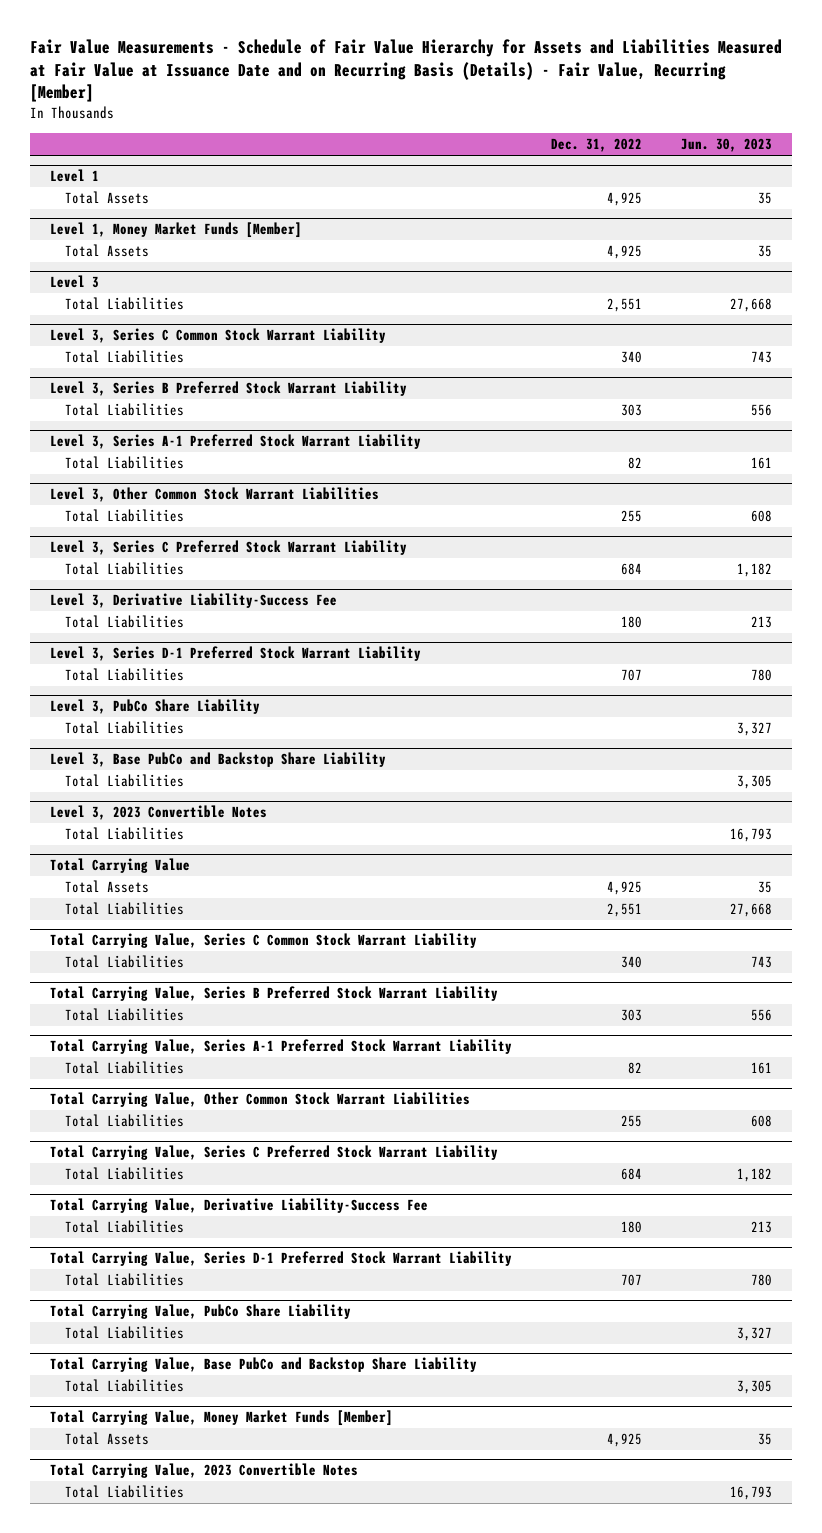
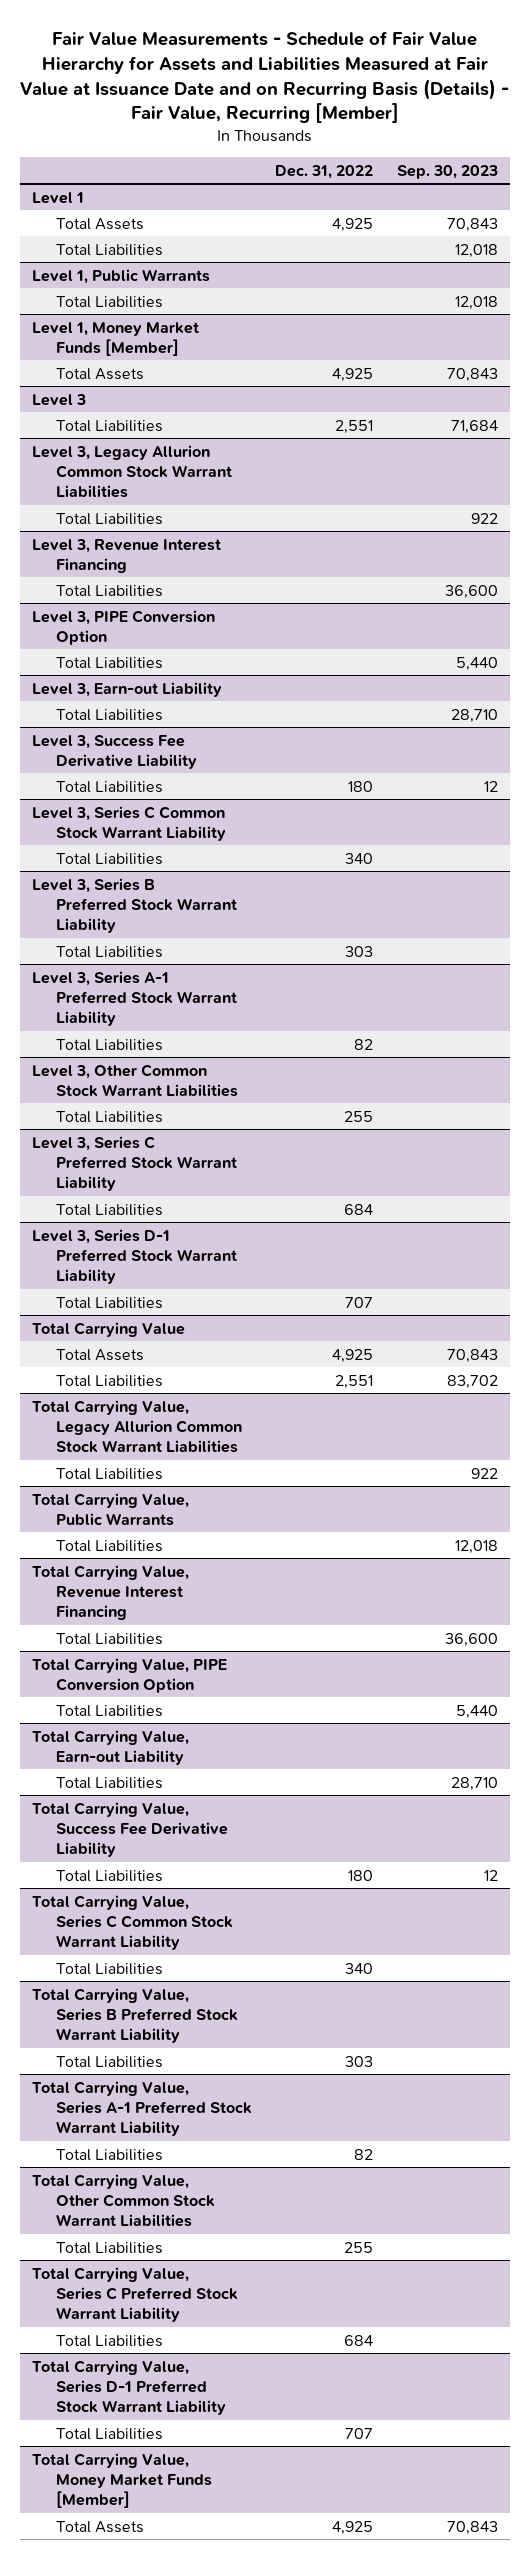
- | Dec. 31, 2022 | Jun. 30, 2023
+ | Dec. 31, 2022 | Sep. 30, 2023
@ Level 1
+ Total Liabilities | | 12,018
+ Level 1, Public Warrants
+ Total Liabilities | | 12,018
+ Level 3, Legacy Allurion Common Stock Warrant Liabilities
+ Total Liabilities | | 922
+ Level 3, Revenue Interest Financing
+ Total Liabilities | | 36,600
+ Level 3, PIPE Conversion Option
+ Total Liabilities | | 5,440
+ Level 3, Earn-out Liability
+ Total Liabilities | | 28,710
+ Level 3, Success Fee Derivative Liability
+ Total Liabilities | 180 | 12
- Level 3, Derivative Liability-Success Fee
- Total Liabilities | 180 | 213
- Level 3, PubCo Share Liability
- Total Liabilities | | 3,327
- Level 3, Base PubCo and Backstop Share Liability
- Total Liabilities | | 3,305
- Level 3, 2023 Convertible Notes
- Total Liabilities | | 16,793
+ Total Carrying Value, Legacy Allurion Common Stock Warrant Liabilities
+ Total Liabilities | | 922
+ Total Carrying Value, Public Warrants
+ Total Liabilities | | 12,018
+ Total Carrying Value, Revenue Interest Financing
+ Total Liabilities | | 36,600
+ Total Carrying Value, PIPE Conversion Option
+ Total Liabilities | | 5,440
+ Total Carrying Value, Earn-out Liability
+ Total Liabilities | | 28,710
+ Total Carrying Value, Success Fee Derivative Liability
+ Total Liabilities | 180 | 12
- Total Carrying Value, Derivative Liability-Success Fee
- Total Liabilities | 180 | 213
- Total Carrying Value, PubCo Share Liability
- Total Liabilities | | 3,327
- Total Carrying Value, Base PubCo and Backstop Share Liability
- Total Liabilities | | 3,305
- Total Carrying Value, 2023 Convertible Notes
- Total Liabilities | | 16,793

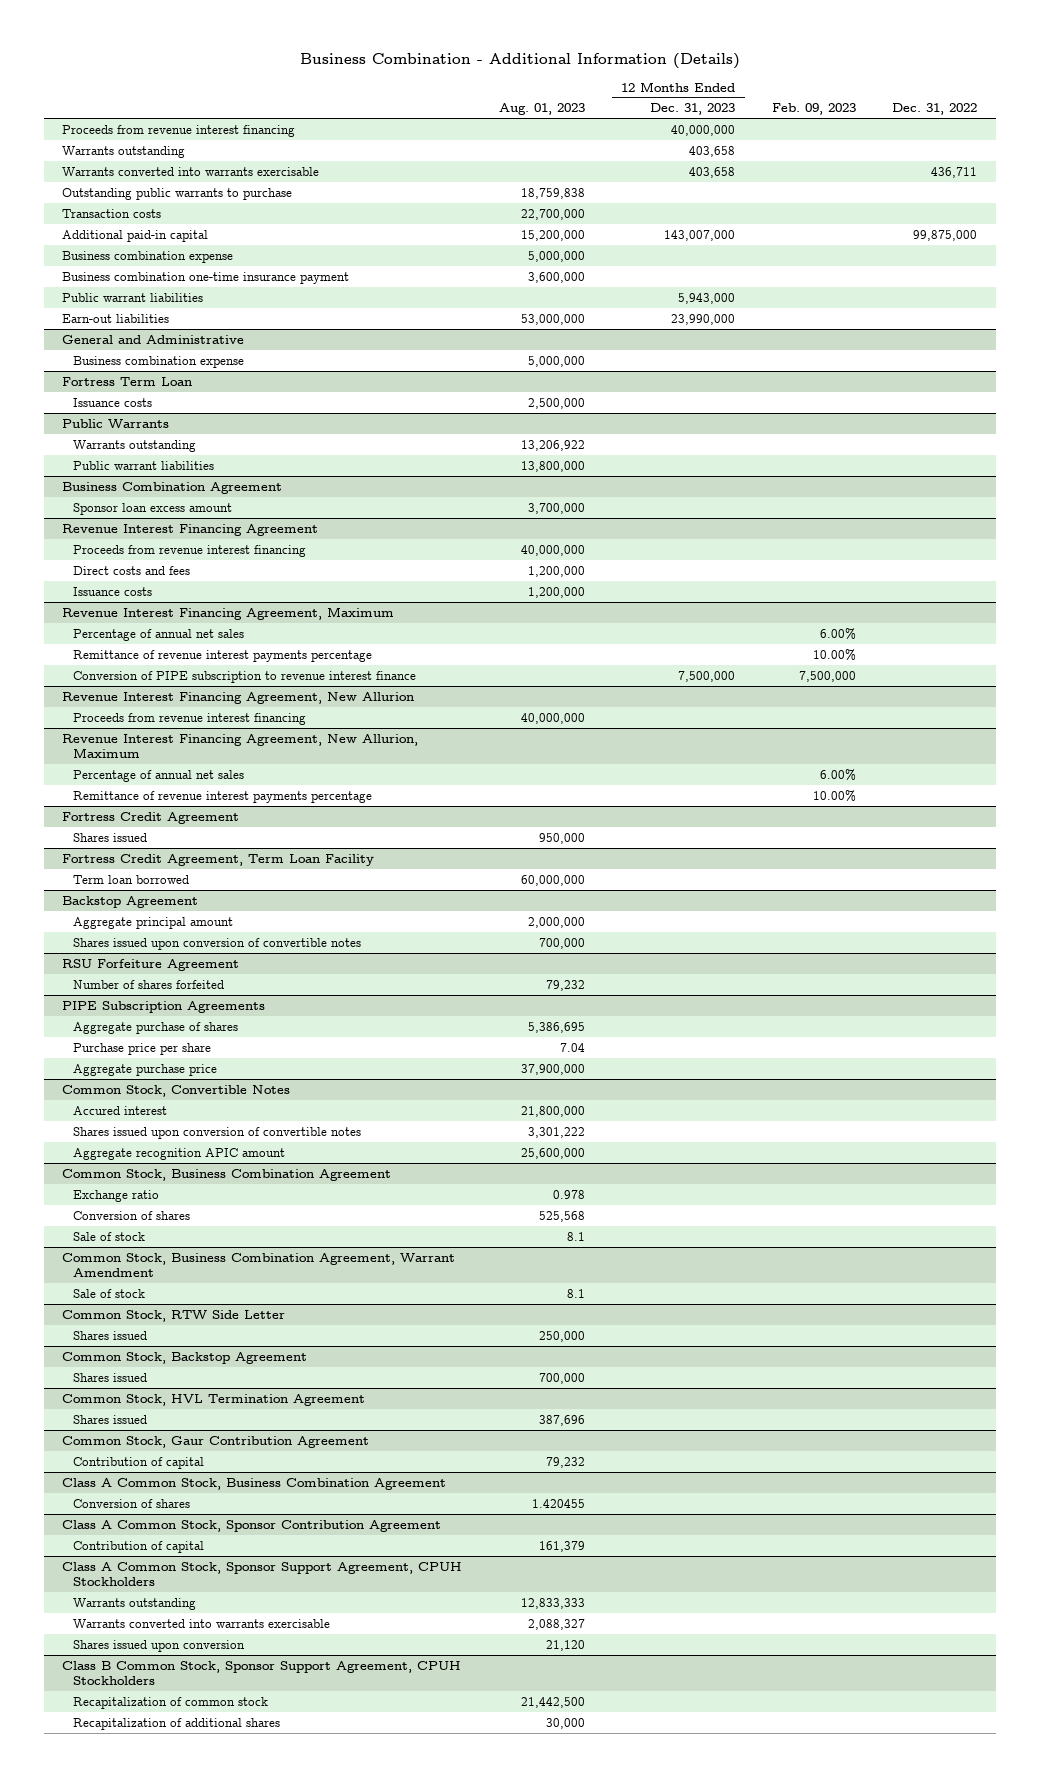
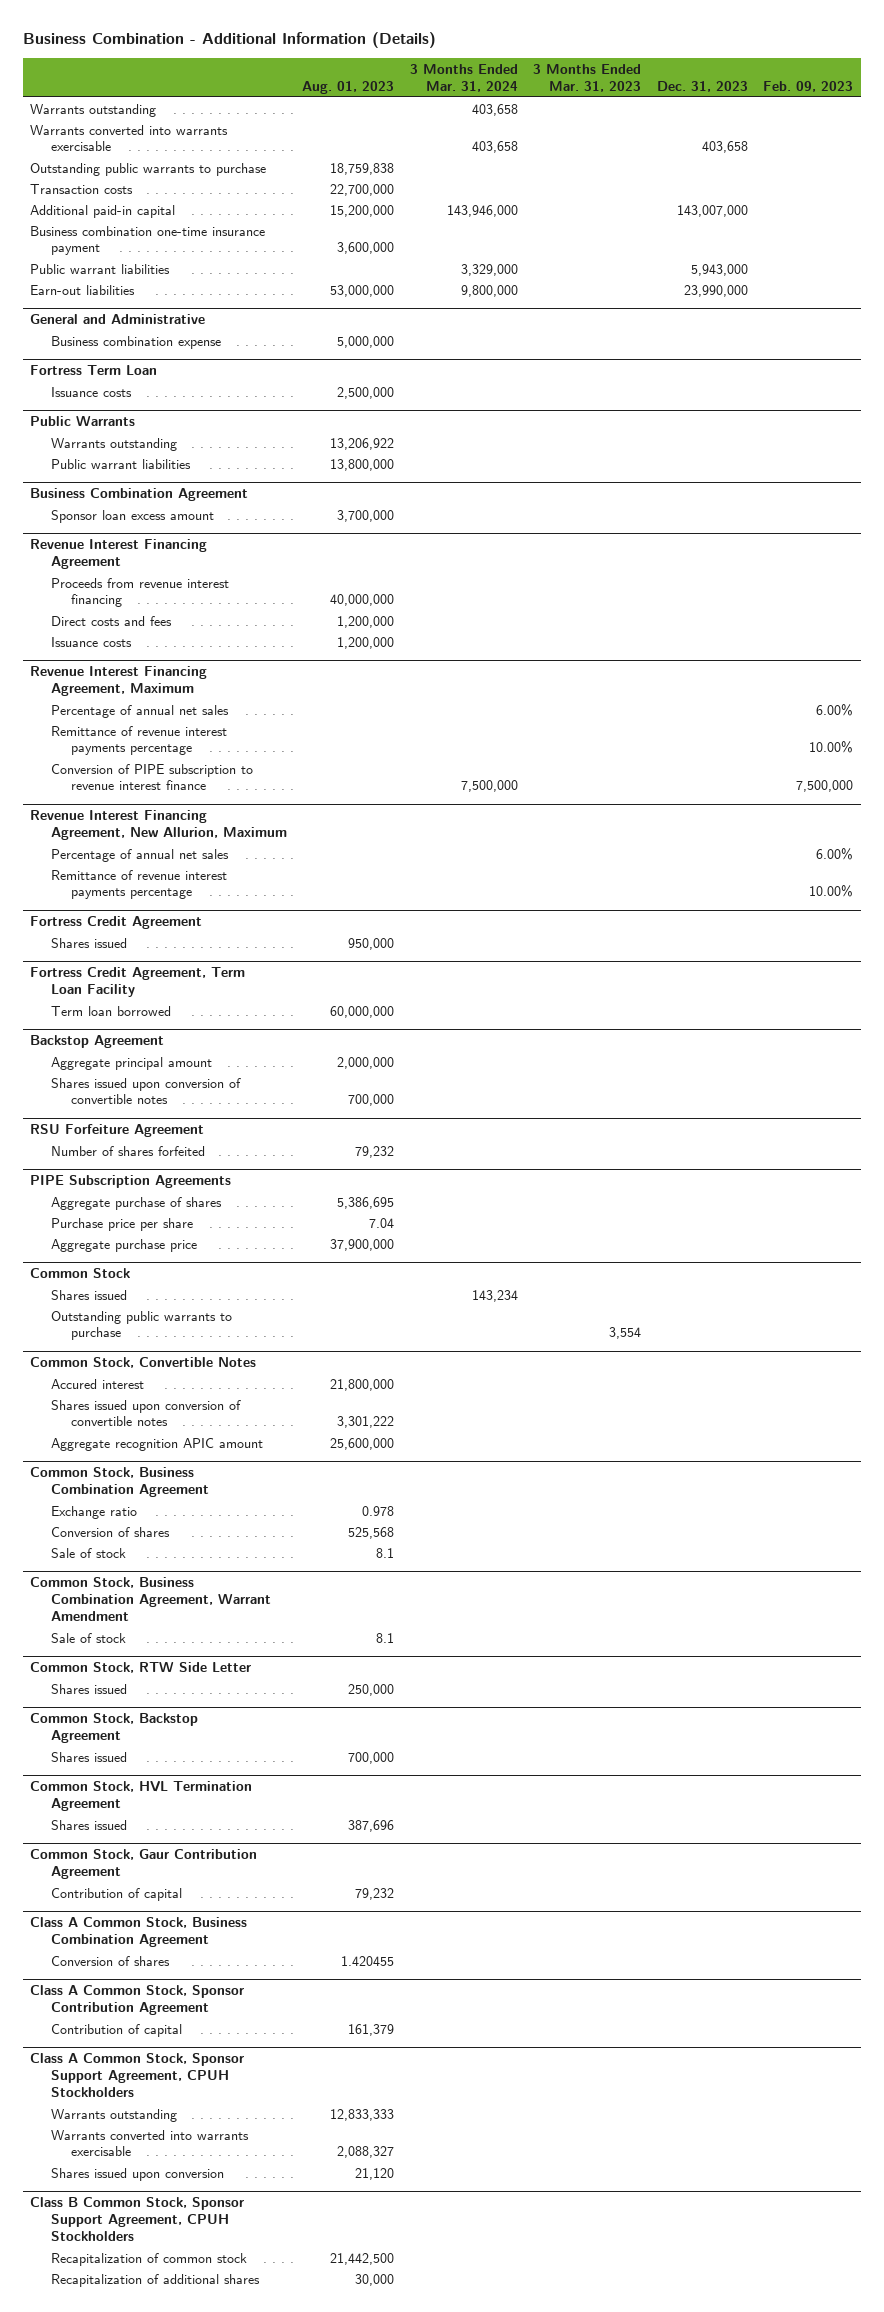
- | Aug. 01, 2023 | 12 Months Ended Dec. 31, 2023 | Feb. 09, 2023 | Dec. 31, 2022
+ | Aug. 01, 2023 | 3 Months Ended Mar. 31, 2024 | 3 Months Ended Mar. 31, 2023 | Dec. 31, 2023 | Feb. 09, 2023
- Proceeds from revenue interest financing | | 40,000,000 | |
- Business combination expense | 5,000,000 | | |
- Revenue Interest Financing Agreement, New Allurion
- Proceeds from revenue interest financing | 40,000,000 | | |
+ Common Stock
+ Shares issued | | 143,234 | | |
+ Outstanding public warrants to purchase | | | 3,554 | |

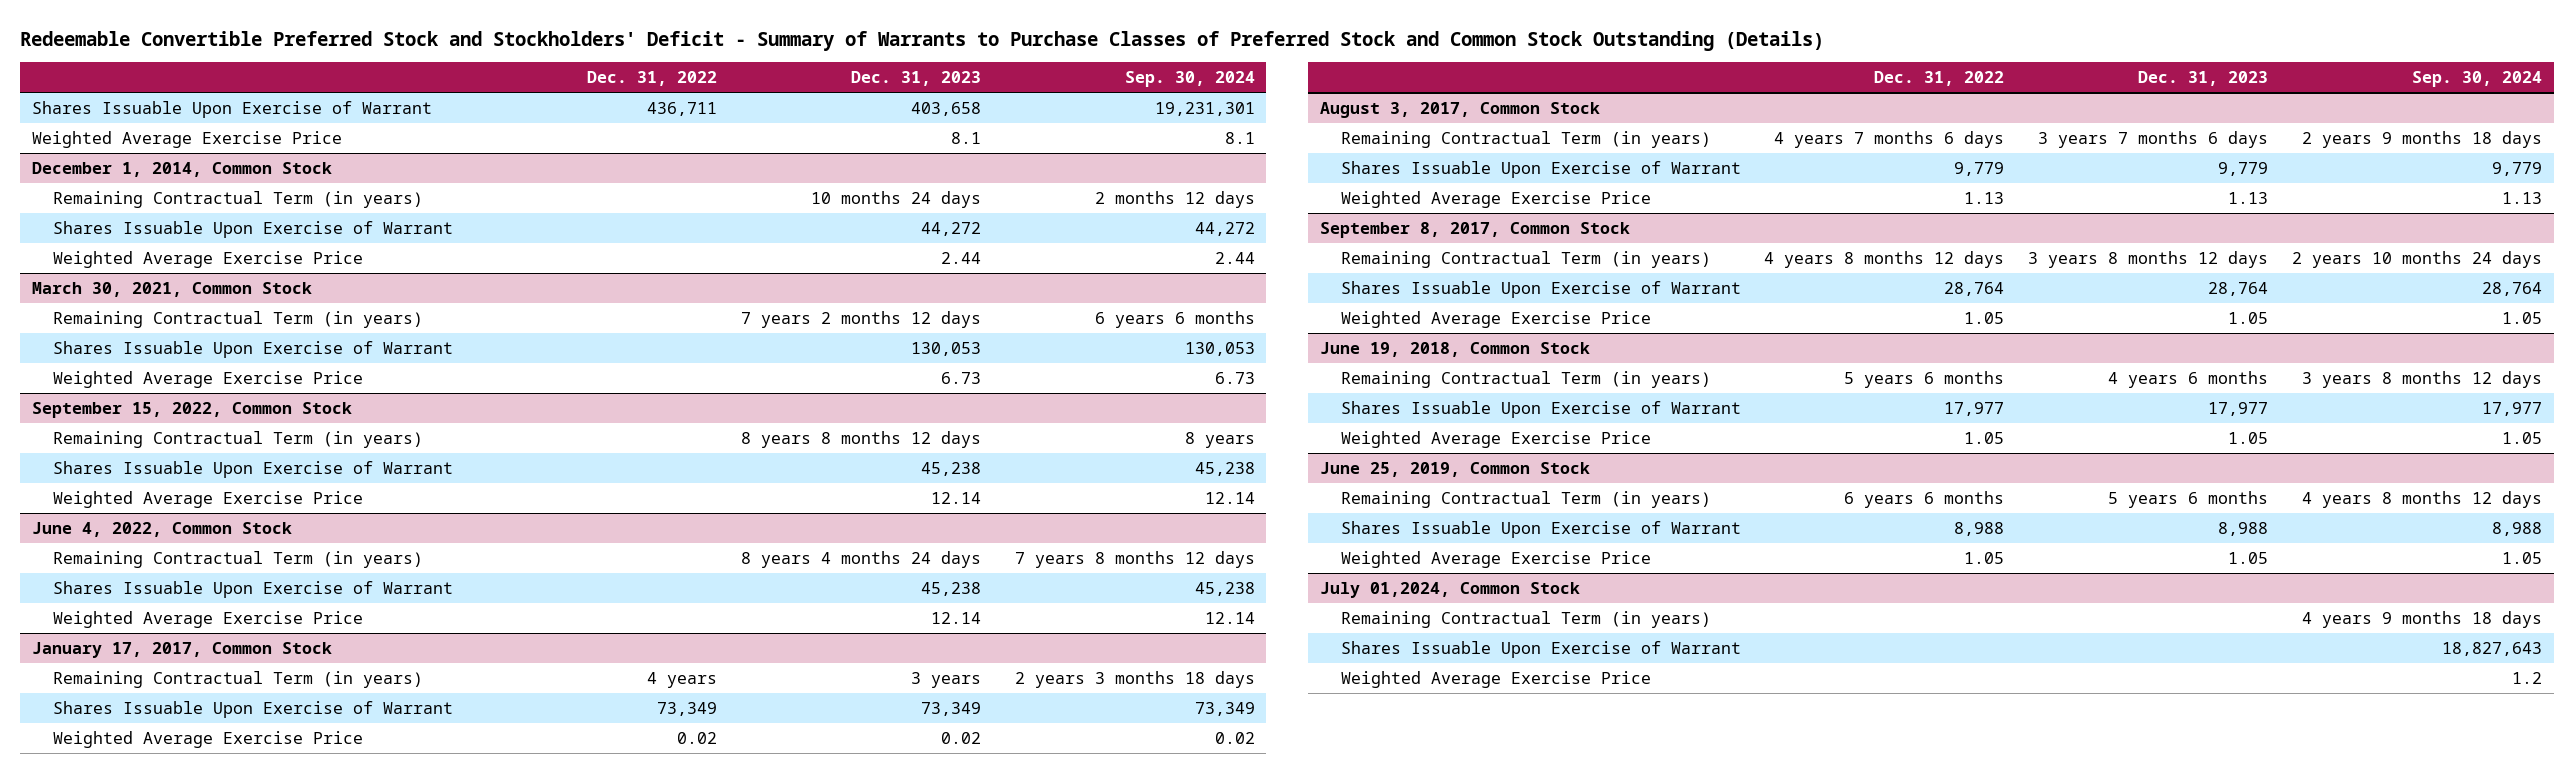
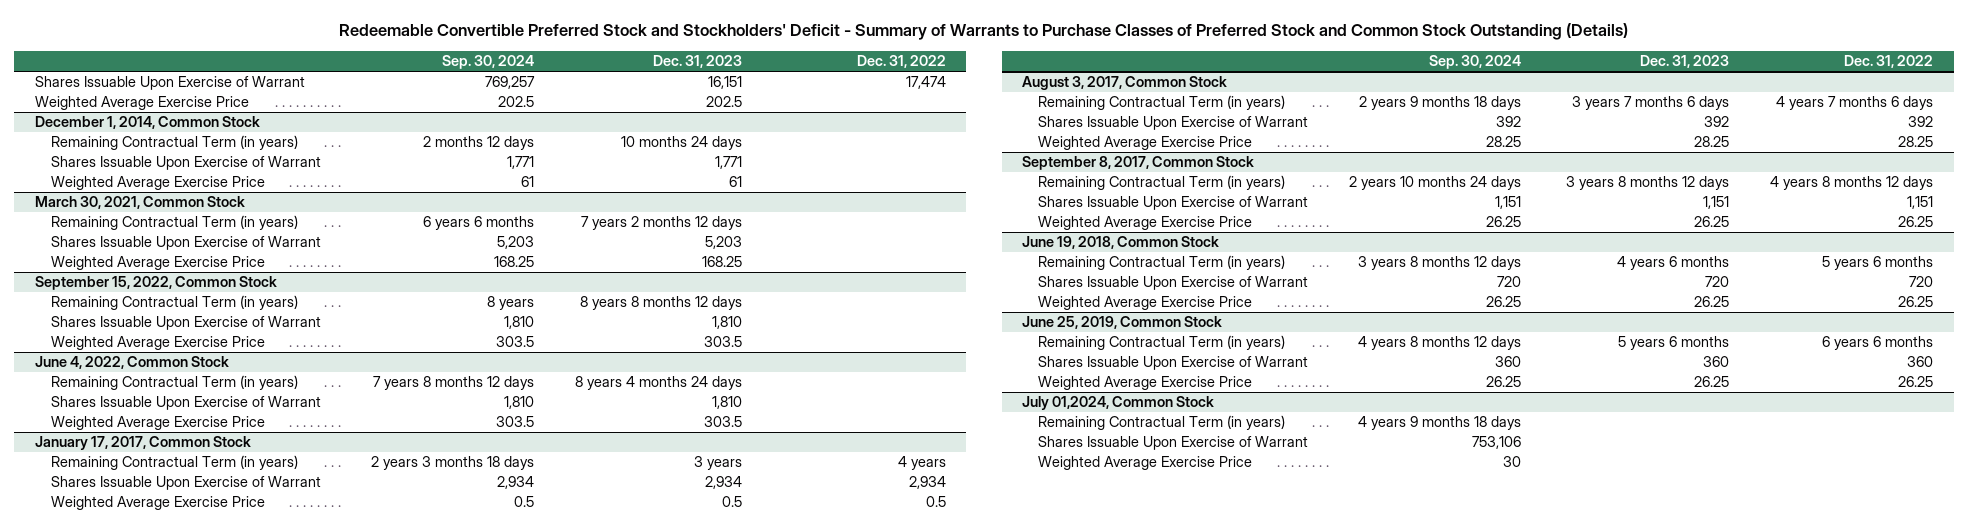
- | Dec. 31, 2022 | Dec. 31, 2023 | Sep. 30, 2024
+ | Sep. 30, 2024 | Dec. 31, 2023 | Dec. 31, 2022
- Shares Issuable Upon Exercise of Warrant | 436,711 | 403,658 | 19,231,301
- Weighted Average Exercise Price | | 8.1 | 8.1
+ Shares Issuable Upon Exercise of Warrant | 769,257 | 16,151 | 17,474
+ Weighted Average Exercise Price | 202.5 | 202.5 |
@ December 1, 2014, Common Stock
- Shares Issuable Upon Exercise of Warrant | | 44,272 | 44,272
- Weighted Average Exercise Price | | 2.44 | 2.44
+ Shares Issuable Upon Exercise of Warrant | 1,771 | 1,771 |
+ Weighted Average Exercise Price | 61 | 61 |
@ March 30, 2021, Common Stock
- Shares Issuable Upon Exercise of Warrant | | 130,053 | 130,053
- Weighted Average Exercise Price | | 6.73 | 6.73
+ Shares Issuable Upon Exercise of Warrant | 5,203 | 5,203 |
+ Weighted Average Exercise Price | 168.25 | 168.25 |
@ September 15, 2022, Common Stock
- Shares Issuable Upon Exercise of Warrant | | 45,238 | 45,238
- Weighted Average Exercise Price | | 12.14 | 12.14
+ Shares Issuable Upon Exercise of Warrant | 1,810 | 1,810 |
+ Weighted Average Exercise Price | 303.5 | 303.5 |
@ June 4, 2022, Common Stock
- Shares Issuable Upon Exercise of Warrant | | 45,238 | 45,238
- Weighted Average Exercise Price | | 12.14 | 12.14
+ Shares Issuable Upon Exercise of Warrant | 1,810 | 1,810 |
+ Weighted Average Exercise Price | 303.5 | 303.5 |
@ January 17, 2017, Common Stock
- Shares Issuable Upon Exercise of Warrant | 73,349 | 73,349 | 73,349
- Weighted Average Exercise Price | 0.02 | 0.02 | 0.02
+ Shares Issuable Upon Exercise of Warrant | 2,934 | 2,934 | 2,934
+ Weighted Average Exercise Price | 0.5 | 0.5 | 0.5
@ August 3, 2017, Common Stock
- Shares Issuable Upon Exercise of Warrant | 9,779 | 9,779 | 9,779
- Weighted Average Exercise Price | 1.13 | 1.13 | 1.13
+ Shares Issuable Upon Exercise of Warrant | 392 | 392 | 392
+ Weighted Average Exercise Price | 28.25 | 28.25 | 28.25
@ September 8, 2017, Common Stock
- Shares Issuable Upon Exercise of Warrant | 28,764 | 28,764 | 28,764
- Weighted Average Exercise Price | 1.05 | 1.05 | 1.05
+ Shares Issuable Upon Exercise of Warrant | 1,151 | 1,151 | 1,151
+ Weighted Average Exercise Price | 26.25 | 26.25 | 26.25
@ June 19, 2018, Common Stock
- Shares Issuable Upon Exercise of Warrant | 17,977 | 17,977 | 17,977
- Weighted Average Exercise Price | 1.05 | 1.05 | 1.05
+ Shares Issuable Upon Exercise of Warrant | 720 | 720 | 720
+ Weighted Average Exercise Price | 26.25 | 26.25 | 26.25
@ June 25, 2019, Common Stock
- Shares Issuable Upon Exercise of Warrant | 8,988 | 8,988 | 8,988
- Weighted Average Exercise Price | 1.05 | 1.05 | 1.05
+ Shares Issuable Upon Exercise of Warrant | 360 | 360 | 360
+ Weighted Average Exercise Price | 26.25 | 26.25 | 26.25
@ July 01,2024, Common Stock
- Shares Issuable Upon Exercise of Warrant | | | 18,827,643
- Weighted Average Exercise Price | | | 1.2
+ Shares Issuable Upon Exercise of Warrant | 753,106 | |
+ Weighted Average Exercise Price | 30 | |

